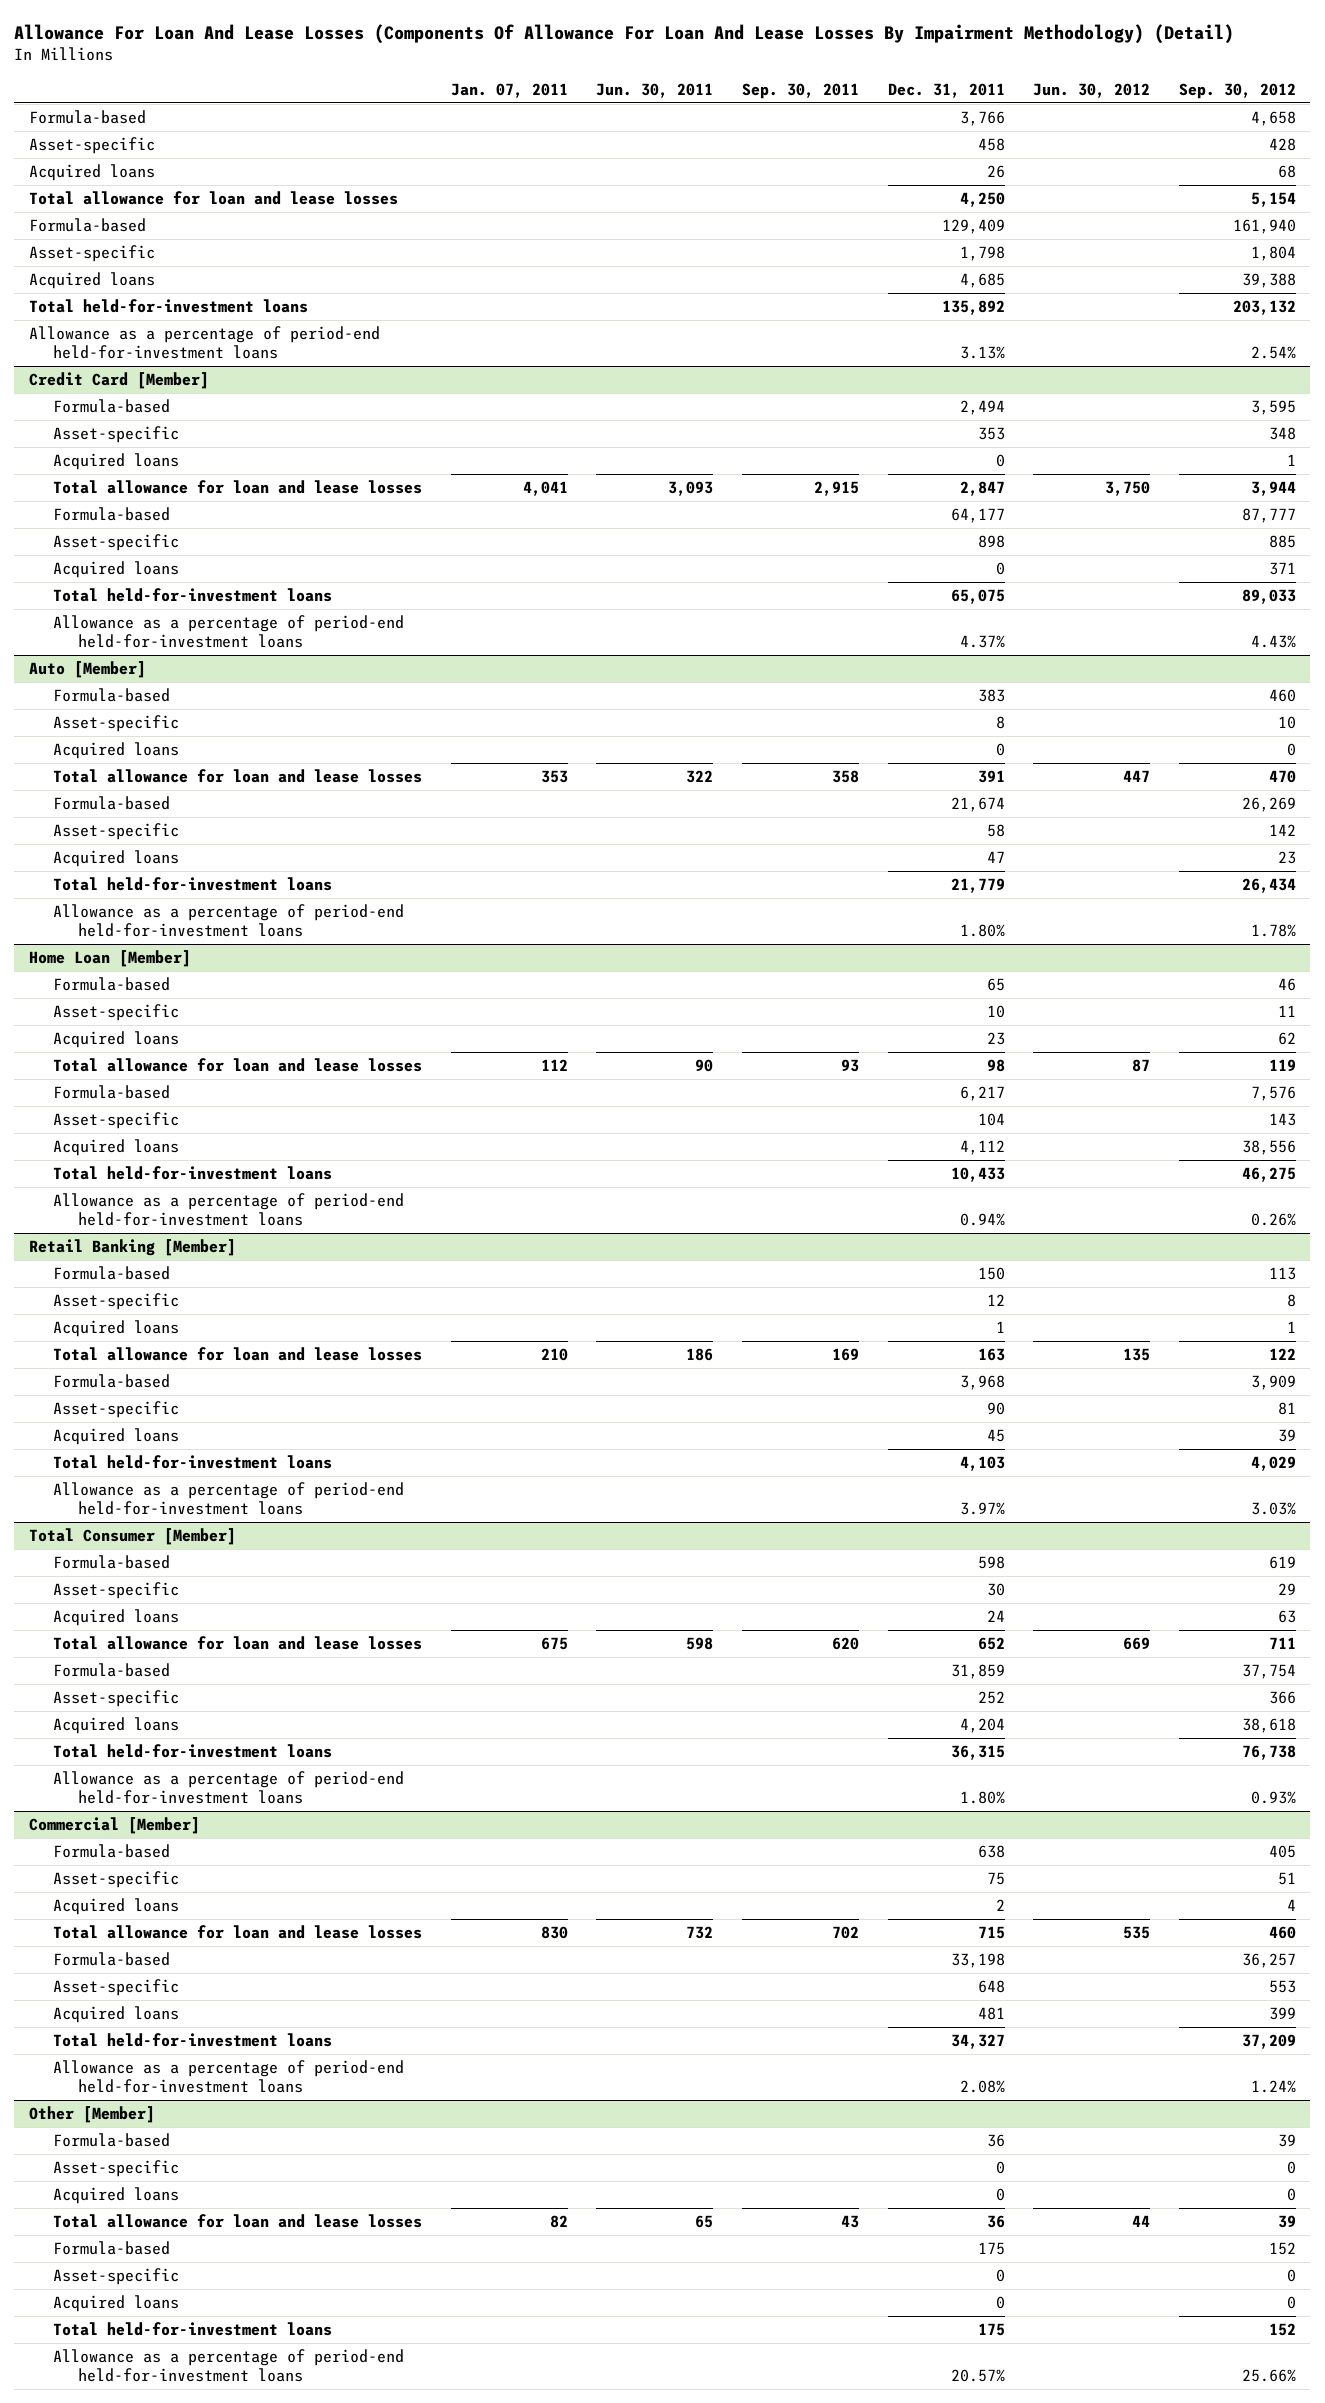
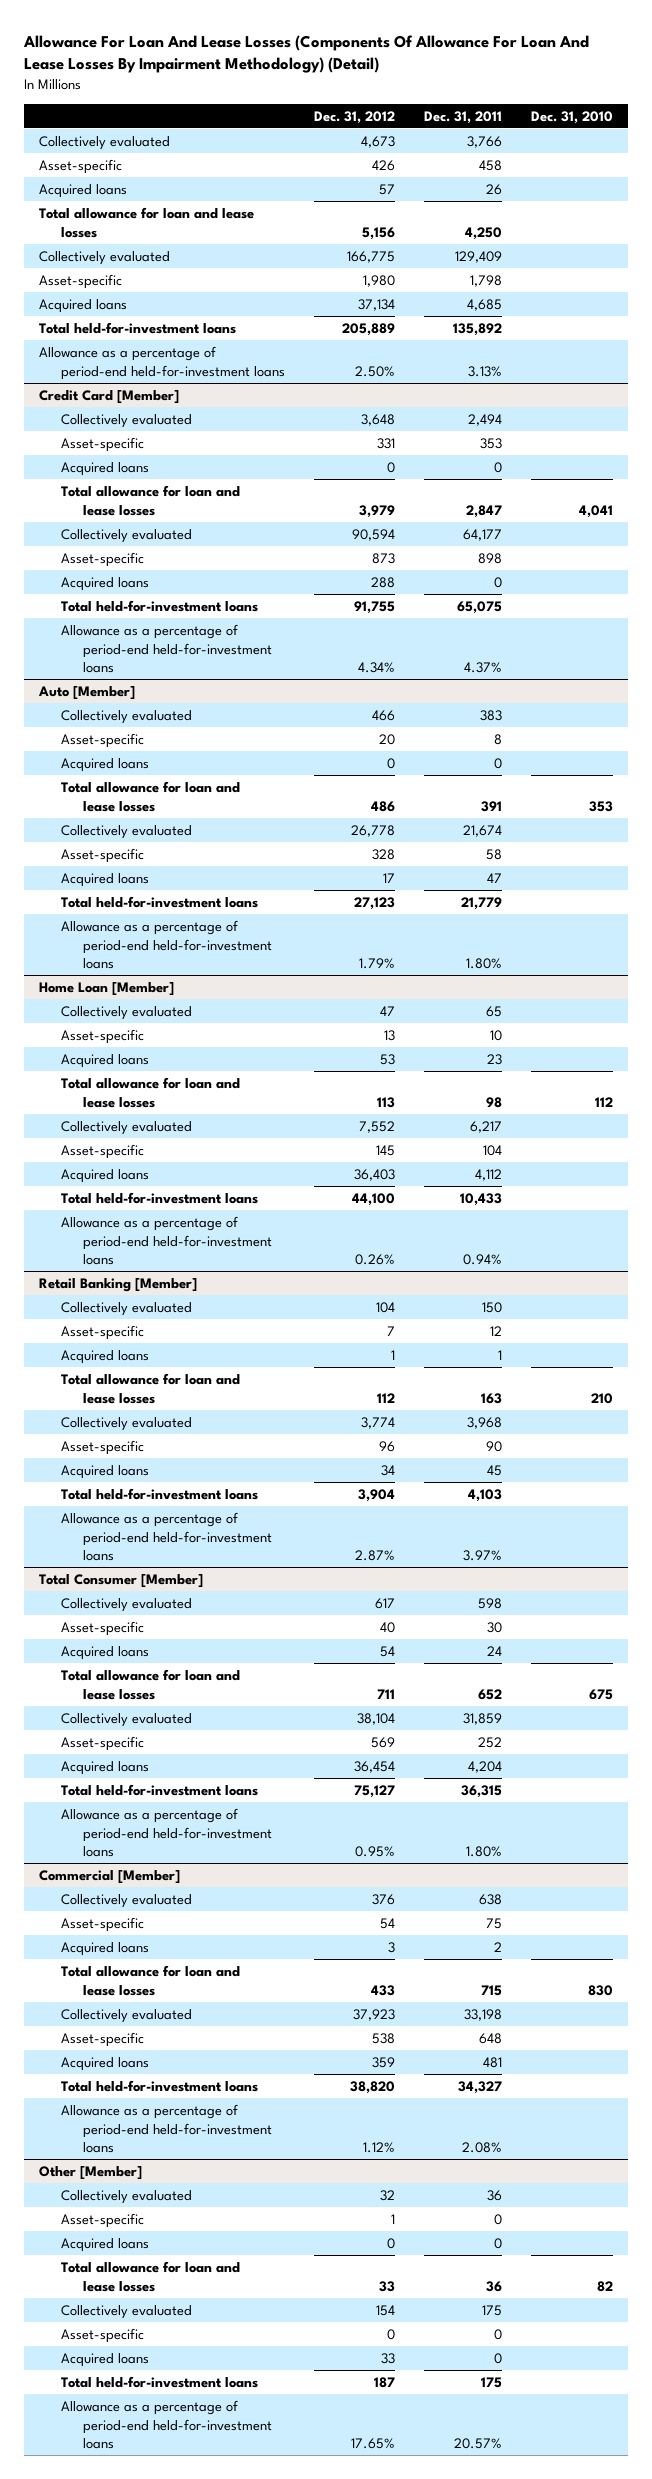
- | Jan. 07, 2011 | Jun. 30, 2011 | Sep. 30, 2011 | Dec. 31, 2011 | Jun. 30, 2012 | Sep. 30, 2012
+ | Dec. 31, 2012 | Dec. 31, 2011 | Dec. 31, 2010
- Formula-based | | | | 3,766 | | 4,658
+ Collectively evaluated | 4,673 | 3,766 |
- Formula-based | | | | 129,409 | | 161,940
+ Collectively evaluated | 166,775 | 129,409 |
@ Credit Card [Member]
- Formula-based | | | | 2,494 | | 3,595
+ Collectively evaluated | 3,648 | 2,494 |
- Formula-based | | | | 64,177 | | 87,777
+ Collectively evaluated | 90,594 | 64,177 |
@ Auto [Member]
- Formula-based | | | | 383 | | 460
+ Collectively evaluated | 466 | 383 |
- Formula-based | | | | 21,674 | | 26,269
+ Collectively evaluated | 26,778 | 21,674 |
@ Home Loan [Member]
- Formula-based | | | | 65 | | 46
+ Collectively evaluated | 47 | 65 |
- Formula-based | | | | 6,217 | | 7,576
+ Collectively evaluated | 7,552 | 6,217 |
@ Retail Banking [Member]
- Formula-based | | | | 150 | | 113
+ Collectively evaluated | 104 | 150 |
- Formula-based | | | | 3,968 | | 3,909
+ Collectively evaluated | 3,774 | 3,968 |
@ Total Consumer [Member]
- Formula-based | | | | 598 | | 619
+ Collectively evaluated | 617 | 598 |
- Formula-based | | | | 31,859 | | 37,754
+ Collectively evaluated | 38,104 | 31,859 |
@ Commercial [Member]
- Formula-based | | | | 638 | | 405
+ Collectively evaluated | 376 | 638 |
- Formula-based | | | | 33,198 | | 36,257
+ Collectively evaluated | 37,923 | 33,198 |
@ Other [Member]
- Formula-based | | | | 36 | | 39
+ Collectively evaluated | 32 | 36 |
- Formula-based | | | | 175 | | 152
+ Collectively evaluated | 154 | 175 |

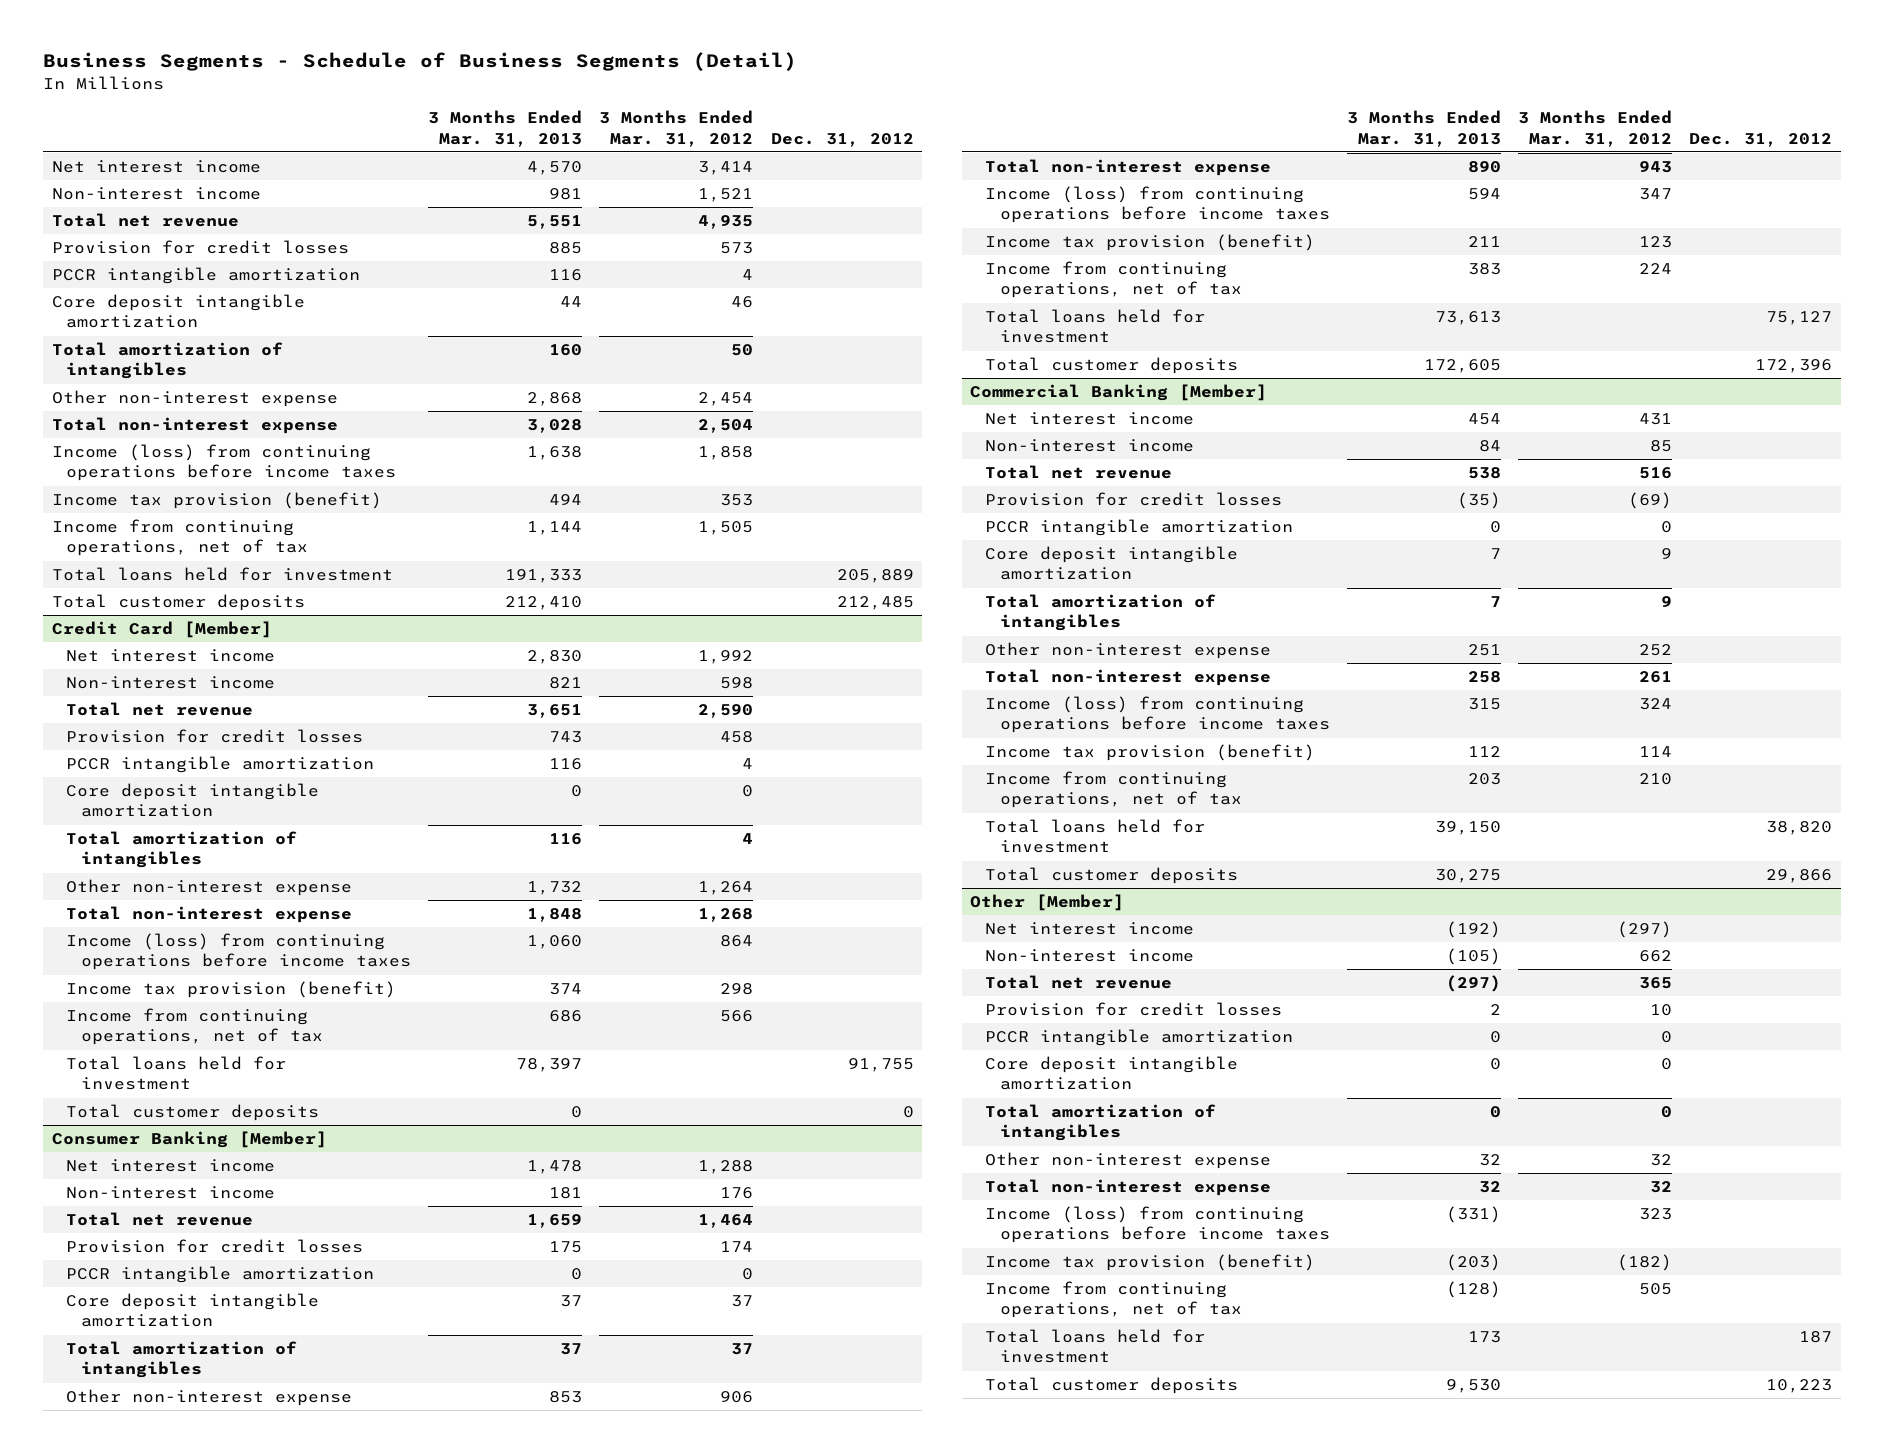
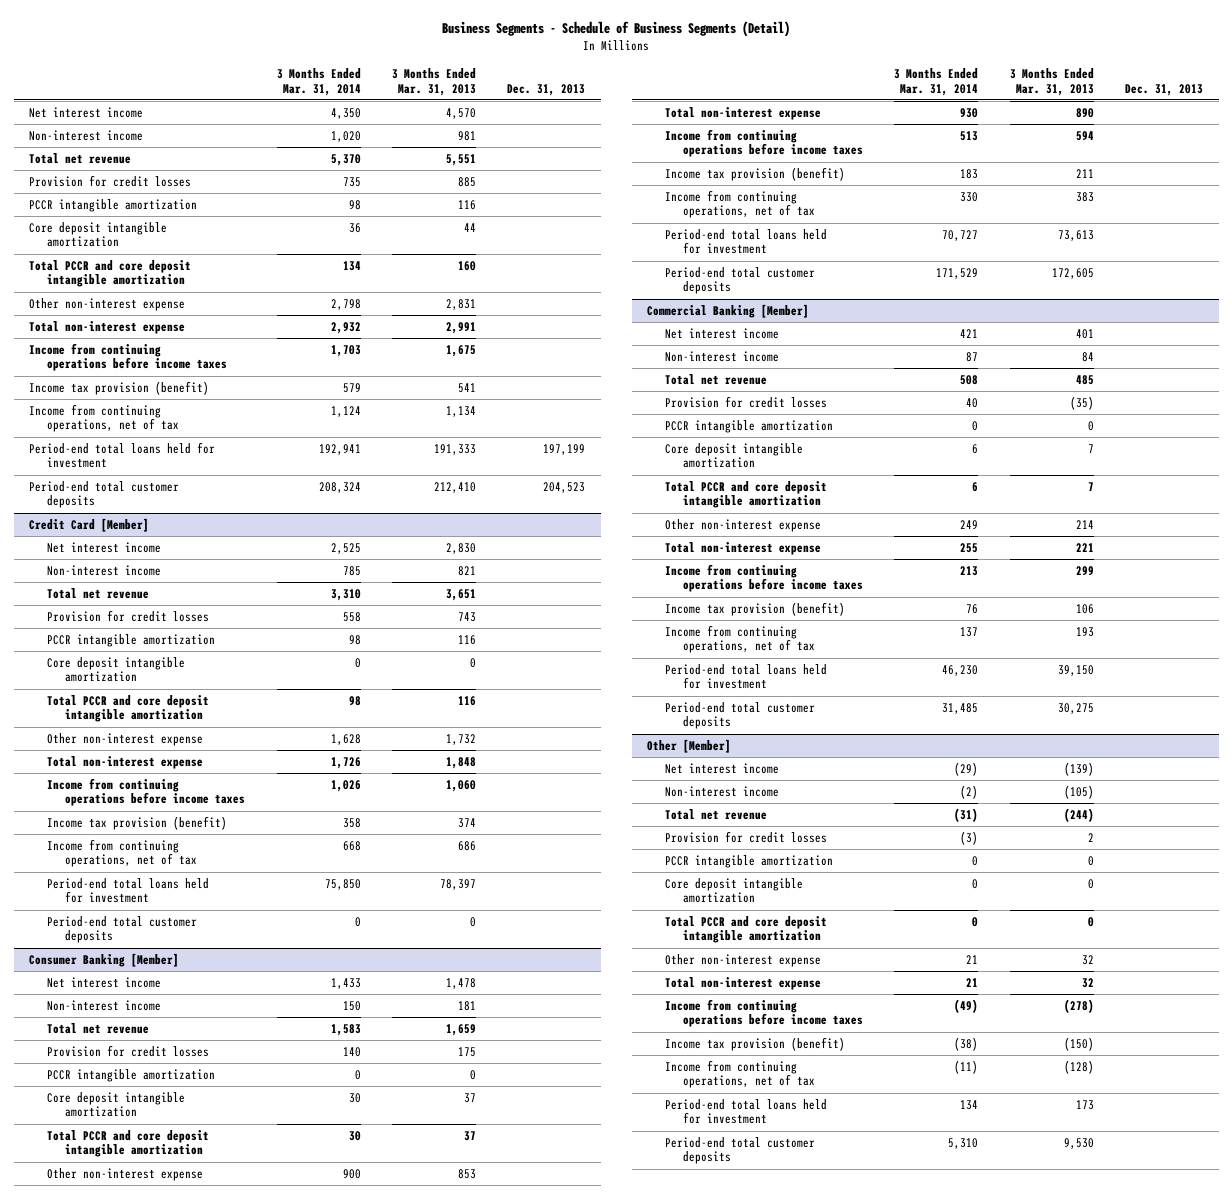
- | 3 Months Ended Mar. 31, 2013 | 3 Months Ended Mar. 31, 2012 | Dec. 31, 2012
+ | 3 Months Ended Mar. 31, 2014 | 3 Months Ended Mar. 31, 2013 | Dec. 31, 2013
- Total amortization of intangibles | 160 | 50 |
- Other non-interest expense | 2,868 | 2,454 |
- Total non-interest expense | 3,028 | 2,504 |
- Income (loss) from continuing operations before income taxes | 1,638 | 1,858 |
- Income tax provision (benefit) | 494 | 353 |
- Income from continuing operations, net of tax | 1,144 | 1,505 |
- Total loans held for investment | 191,333 | | 205,889
- Total customer deposits | 212,410 | | 212,485
+ Total PCCR and core deposit intangible amortization | 134 | 160 |
+ Other non-interest expense | 2,798 | 2,831 |
+ Total non-interest expense | 2,932 | 2,991 |
+ Income from continuing operations before income taxes | 1,703 | 1,675 |
+ Income tax provision (benefit) | 579 | 541 |
+ Income from continuing operations, net of tax | 1,124 | 1,134 |
+ Period-end total loans held for investment | 192,941 | 191,333 | 197,199
+ Period-end total customer deposits | 208,324 | 212,410 | 204,523
@ Credit Card [Member]
- Total amortization of intangibles | 116 | 4 |
+ Total PCCR and core deposit intangible amortization | 98 | 116 |
- Income (loss) from continuing operations before income taxes | 1,060 | 864 |
+ Income from continuing operations before income taxes | 1,026 | 1,060 |
- Total loans held for investment | 78,397 | | 91,755
- Total customer deposits | 0 | | 0
+ Period-end total loans held for investment | 75,850 | 78,397 |
+ Period-end total customer deposits | 0 | 0 |
@ Consumer Banking [Member]
- Total amortization of intangibles | 37 | 37 |
+ Total PCCR and core deposit intangible amortization | 30 | 37 |
- Income (loss) from continuing operations before income taxes | 594 | 347 |
+ Income from continuing operations before income taxes | 513 | 594 |
- Total loans held for investment | 73,613 | | 75,127
- Total customer deposits | 172,605 | | 172,396
+ Period-end total loans held for investment | 70,727 | 73,613 |
+ Period-end total customer deposits | 171,529 | 172,605 |
@ Commercial Banking [Member]
- Net interest income | 454 | 431 |
+ Net interest income | 421 | 401 |
- Total net revenue | 538 | 516 |
+ Total net revenue | 508 | 485 |
- Total amortization of intangibles | 7 | 9 |
- Other non-interest expense | 251 | 252 |
- Total non-interest expense | 258 | 261 |
- Income (loss) from continuing operations before income taxes | 315 | 324 |
- Income tax provision (benefit) | 112 | 114 |
- Income from continuing operations, net of tax | 203 | 210 |
- Total loans held for investment | 39,150 | | 38,820
- Total customer deposits | 30,275 | | 29,866
+ Total PCCR and core deposit intangible amortization | 6 | 7 |
+ Other non-interest expense | 249 | 214 |
+ Total non-interest expense | 255 | 221 |
+ Income from continuing operations before income taxes | 213 | 299 |
+ Income tax provision (benefit) | 76 | 106 |
+ Income from continuing operations, net of tax | 137 | 193 |
+ Period-end total loans held for investment | 46,230 | 39,150 |
+ Period-end total customer deposits | 31,485 | 30,275 |
@ Other [Member]
- Net interest income | (192) | (297) |
+ Net interest income | (29) | (139) |
- Total net revenue | (297) | 365 |
+ Total net revenue | (31) | (244) |
- Total amortization of intangibles | 0 | 0 |
+ Total PCCR and core deposit intangible amortization | 0 | 0 |
- Income (loss) from continuing operations before income taxes | (331) | 323 |
- Income tax provision (benefit) | (203) | (182) |
+ Income from continuing operations before income taxes | (49) | (278) |
+ Income tax provision (benefit) | (38) | (150) |
- Total loans held for investment | 173 | | 187
- Total customer deposits | 9,530 | | 10,223
+ Period-end total loans held for investment | 134 | 173 |
+ Period-end total customer deposits | 5,310 | 9,530 |

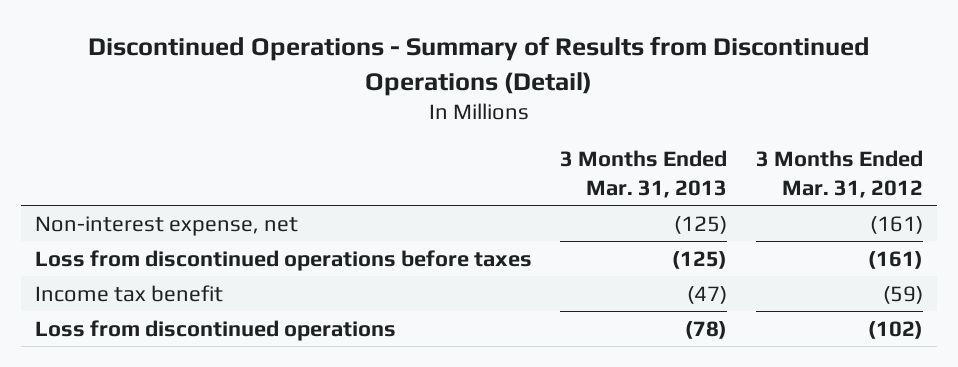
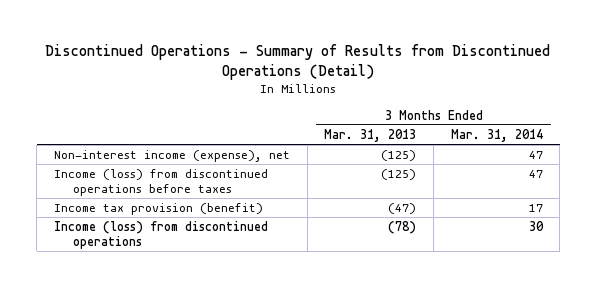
- | 3 Months Ended Mar. 31, 2013 | 3 Months Ended Mar. 31, 2012
+ | 3 Months Ended Mar. 31, 2013 | 3 Months Ended Mar. 31, 2014
- Non-interest expense, net | (125) | (161)
- Loss from discontinued operations before taxes | (125) | (161)
- Income tax benefit | (47) | (59)
- Loss from discontinued operations | (78) | (102)
+ Non-interest income (expense), net | (125) | 47
+ Income (loss) from discontinued operations before taxes | (125) | 47
+ Income tax provision (benefit) | (47) | 17
+ Income (loss) from discontinued operations | (78) | 30

